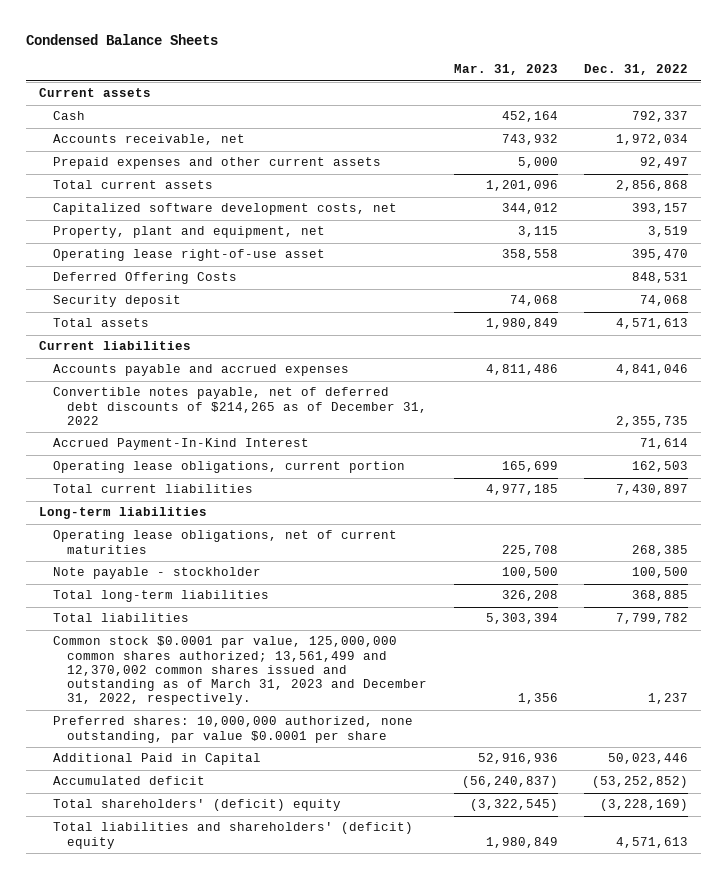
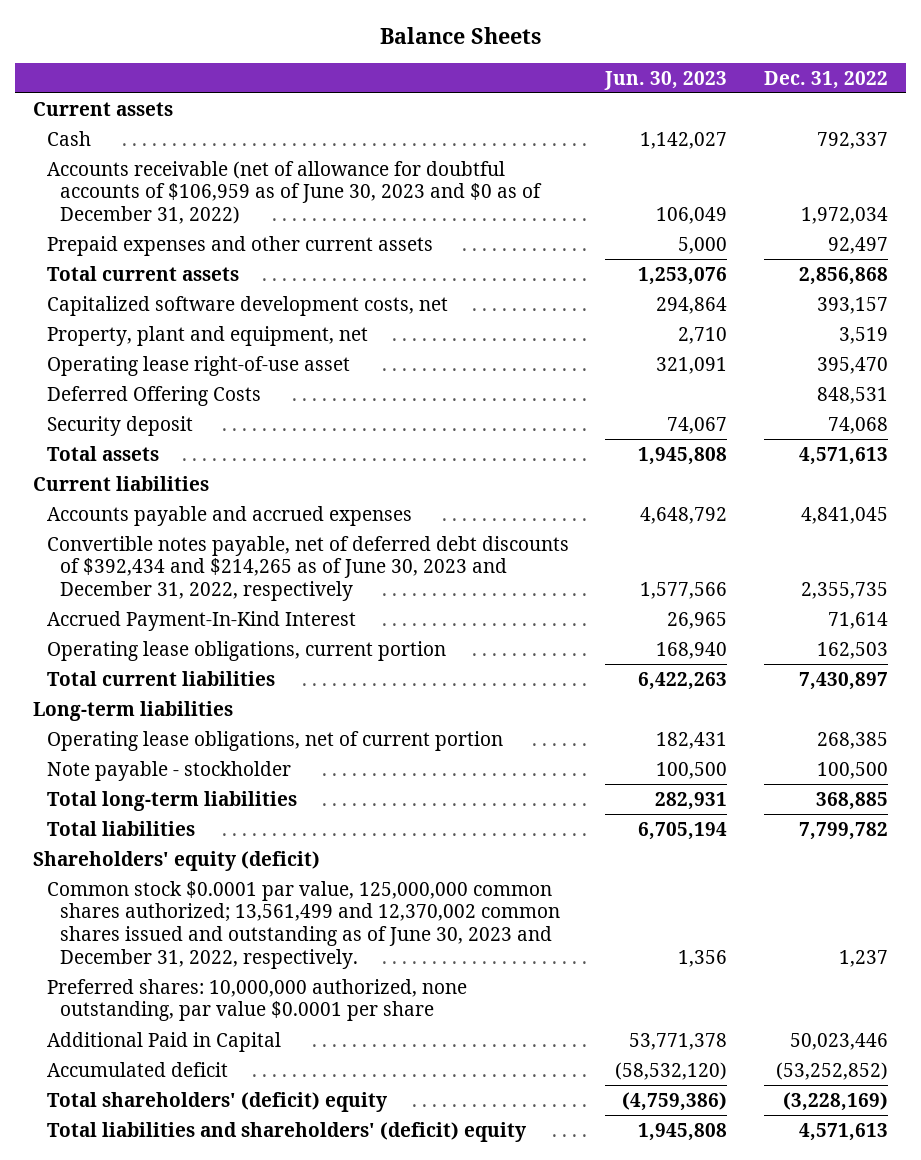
- Condensed Balance Sheets
+ Balance Sheets
- | Mar. 31, 2023 | Dec. 31, 2022
+ | Jun. 30, 2023 | Dec. 31, 2022
- Accounts receivable, net | 743,932 | 1,972,034
+ Accounts receivable (net of allowance for doubtful accounts of $106,959 as of June 30, 2023 and $0 as of December 31, 2022) | 106,049 | 1,972,034
- Accounts payable and accrued expenses | 4,811,486 | 4,841,046
- Convertible notes payable, net of deferred debt discounts of $214,265 as of December 31, 2022 | | 2,355,735
+ Accounts payable and accrued expenses | 4,648,792 | 4,841,045
+ Convertible notes payable, net of deferred debt discounts of $392,434 and $214,265 as of June 30, 2023 and December 31, 2022, respectively | 1,577,566 | 2,355,735
- Operating lease obligations, net of current maturities | 225,708 | 268,385
+ Operating lease obligations, net of current portion | 182,431 | 268,385
- Common stock $0.0001 par value, 125,000,000 common shares authorized; 13,561,499 and 12,370,002 common shares issued and outstanding as of March 31, 2023 and December 31, 2022, respectively. | 1,356 | 1,237
+ Shareholders' equity (deficit)
+ Common stock $0.0001 par value, 125,000,000 common shares authorized; 13,561,499 and 12,370,002 common shares issued and outstanding as of June 30, 2023 and December 31, 2022, respectively. | 1,356 | 1,237

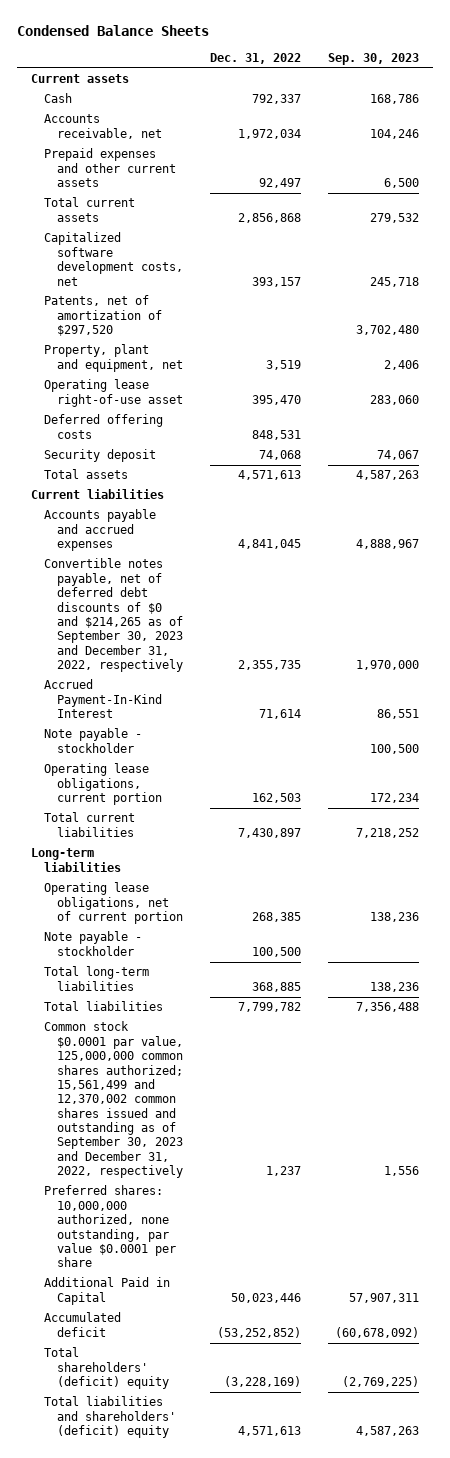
- Balance Sheets
+ Condensed Balance Sheets
- | Jun. 30, 2023 | Dec. 31, 2022
+ | Dec. 31, 2022 | Sep. 30, 2023
- Accounts receivable (net of allowance for doubtful accounts of $106,959 as of June 30, 2023 and $0 as of December 31, 2022) | 106,049 | 1,972,034
+ Accounts receivable, net | 1,972,034 | 104,246
+ Patents, net of amortization of $297,520 | | 3,702,480
- Deferred Offering Costs | | 848,531
+ Deferred offering costs | 848,531 |
- Convertible notes payable, net of deferred debt discounts of $392,434 and $214,265 as of June 30, 2023 and December 31, 2022, respectively | 1,577,566 | 2,355,735
+ Convertible notes payable, net of deferred debt discounts of $0 and $214,265 as of September 30, 2023 and December 31, 2022, respectively | 2,355,735 | 1,970,000
+ Note payable - stockholder | | 100,500
- Shareholders' equity (deficit)
- Common stock $0.0001 par value, 125,000,000 common shares authorized; 13,561,499 and 12,370,002 common shares issued and outstanding as of June 30, 2023 and December 31, 2022, respectively. | 1,356 | 1,237
+ Common stock $0.0001 par value, 125,000,000 common shares authorized; 15,561,499 and 12,370,002 common shares issued and outstanding as of September 30, 2023 and December 31, 2022, respectively | 1,237 | 1,556

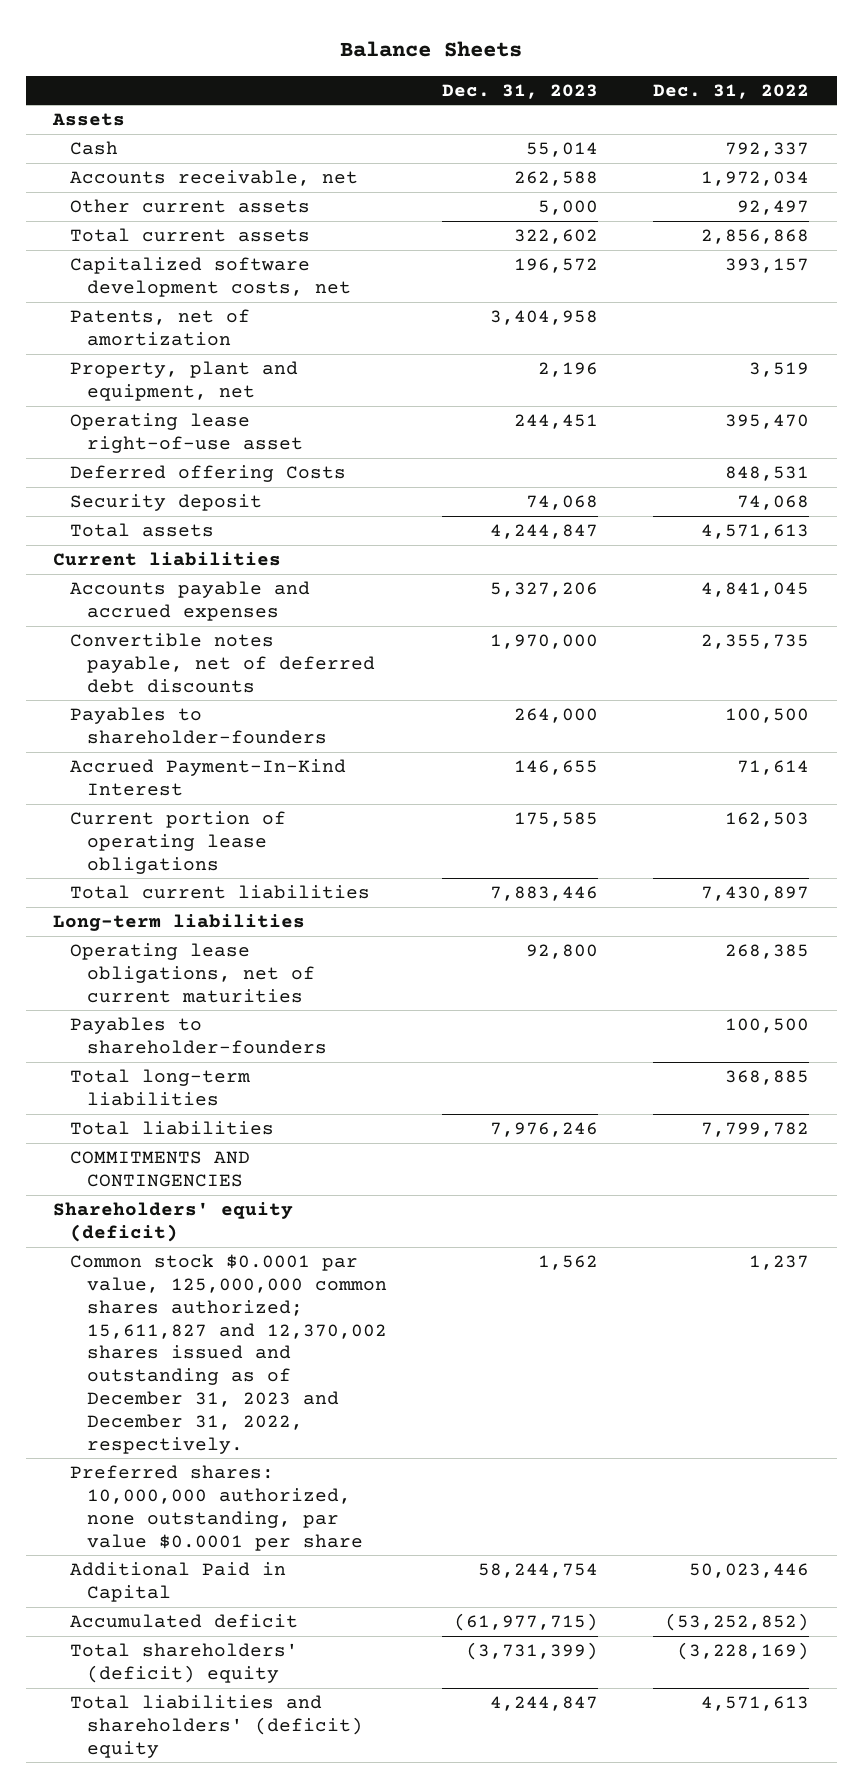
- Condensed Balance Sheets
+ Balance Sheets
- | Dec. 31, 2022 | Sep. 30, 2023
+ | Dec. 31, 2023 | Dec. 31, 2022
- Current assets
+ Assets
- Prepaid expenses and other current assets | 92,497 | 6,500
+ Other current assets | 5,000 | 92,497
- Patents, net of amortization of $297,520 | | 3,702,480
+ Patents, net of amortization | 3,404,958 |
- Deferred offering costs | 848,531 |
+ Deferred offering Costs | | 848,531
- Convertible notes payable, net of deferred debt discounts of $0 and $214,265 as of September 30, 2023 and December 31, 2022, respectively | 2,355,735 | 1,970,000
+ Convertible notes payable, net of deferred debt discounts | 1,970,000 | 2,355,735
+ Payables to shareholder-founders | 264,000 | 100,500
- Note payable - stockholder | | 100,500
- Operating lease obligations, current portion | 162,503 | 172,234
+ Current portion of operating lease obligations | 175,585 | 162,503
- Operating lease obligations, net of current portion | 268,385 | 138,236
- Note payable - stockholder | 100,500 |
+ Operating lease obligations, net of current maturities | 92,800 | 268,385
+ Payables to shareholder-founders | | 100,500
- Common stock $0.0001 par value, 125,000,000 common shares authorized; 15,561,499 and 12,370,002 common shares issued and outstanding as of September 30, 2023 and December 31, 2022, respectively | 1,237 | 1,556
+ COMMITMENTS AND CONTINGENCIES
+ Shareholders' equity (deficit)
+ Common stock $0.0001 par value, 125,000,000 common shares authorized; 15,611,827 and 12,370,002 shares issued and outstanding as of December 31, 2023 and December 31, 2022, respectively. | 1,562 | 1,237

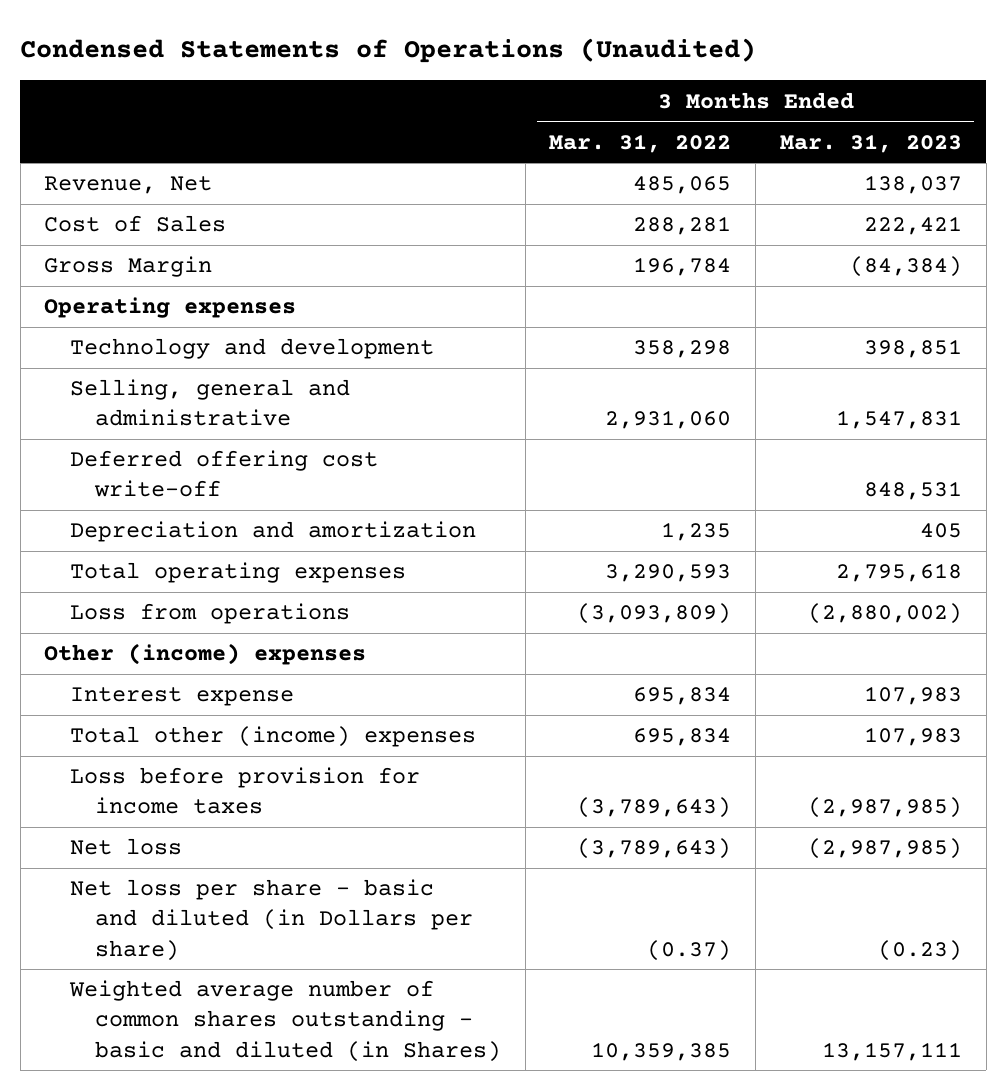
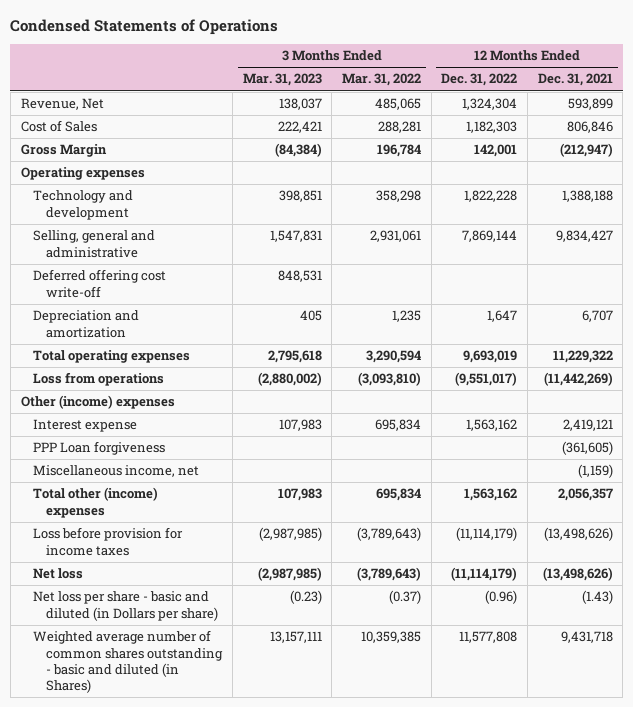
- Condensed Statements of Operations (Unaudited)
+ Condensed Statements of Operations
- | 3 Months Ended Mar. 31, 2022 | 3 Months Ended Mar. 31, 2023
+ | 3 Months Ended Mar. 31, 2023 | 3 Months Ended Mar. 31, 2022 | 12 Months Ended Dec. 31, 2022 | 12 Months Ended Dec. 31, 2021
- Selling, general and administrative | 2,931,060 | 1,547,831
+ Selling, general and administrative | 1,547,831 | 2,931,061 | 7,869,144 | 9,834,427
- Total operating expenses | 3,290,593 | 2,795,618
- Loss from operations | (3,093,809) | (2,880,002)
+ Total operating expenses | 2,795,618 | 3,290,594 | 9,693,019 | 11,229,322
+ Loss from operations | (2,880,002) | (3,093,810) | (9,551,017) | (11,442,269)
+ PPP Loan forgiveness | | | | (361,605)
+ Miscellaneous income, net | | | | (1,159)

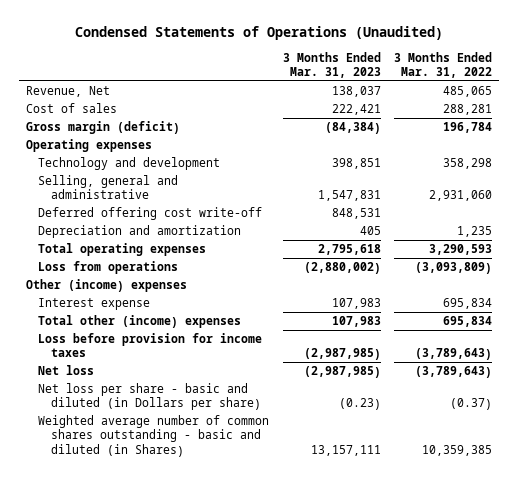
- Condensed Statements of Operations
+ Condensed Statements of Operations (Unaudited)
- | 3 Months Ended Mar. 31, 2023 | 3 Months Ended Mar. 31, 2022 | 12 Months Ended Dec. 31, 2022 | 12 Months Ended Dec. 31, 2021
+ | 3 Months Ended Mar. 31, 2023 | 3 Months Ended Mar. 31, 2022
- Cost of Sales | 222,421 | 288,281 | 1,182,303 | 806,846
- Gross Margin | (84,384) | 196,784 | 142,001 | (212,947)
+ Cost of sales | 222,421 | 288,281
+ Gross margin (deficit) | (84,384) | 196,784
- Selling, general and administrative | 1,547,831 | 2,931,061 | 7,869,144 | 9,834,427
+ Selling, general and administrative | 1,547,831 | 2,931,060
- Total operating expenses | 2,795,618 | 3,290,594 | 9,693,019 | 11,229,322
- Loss from operations | (2,880,002) | (3,093,810) | (9,551,017) | (11,442,269)
+ Total operating expenses | 2,795,618 | 3,290,593
+ Loss from operations | (2,880,002) | (3,093,809)
- PPP Loan forgiveness | | | | (361,605)
- Miscellaneous income, net | | | | (1,159)

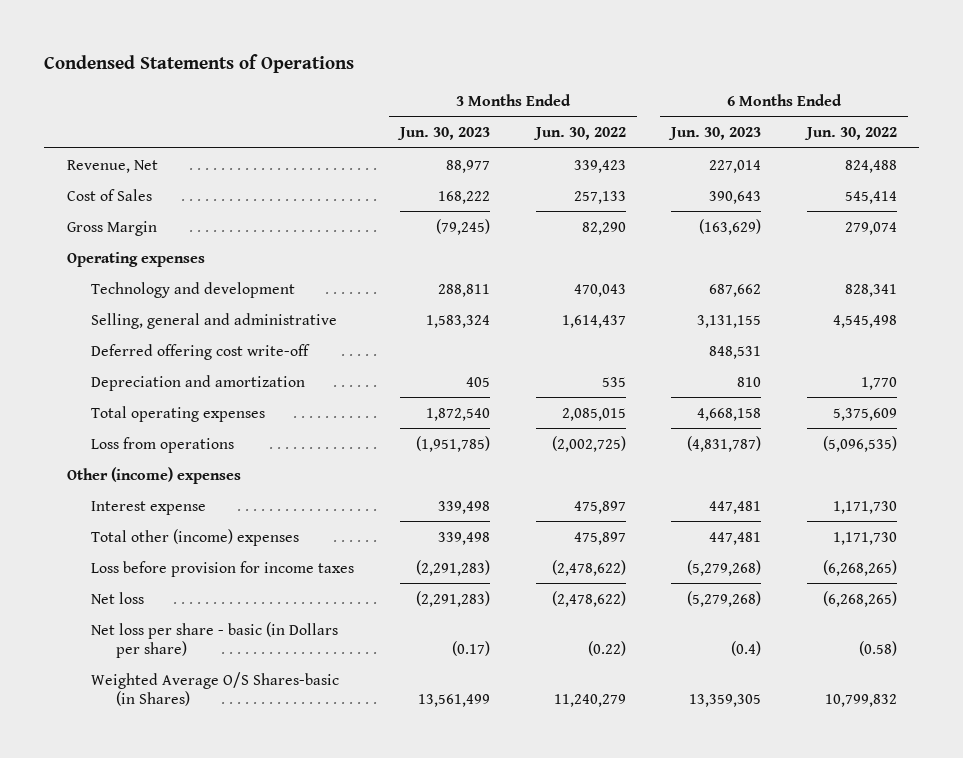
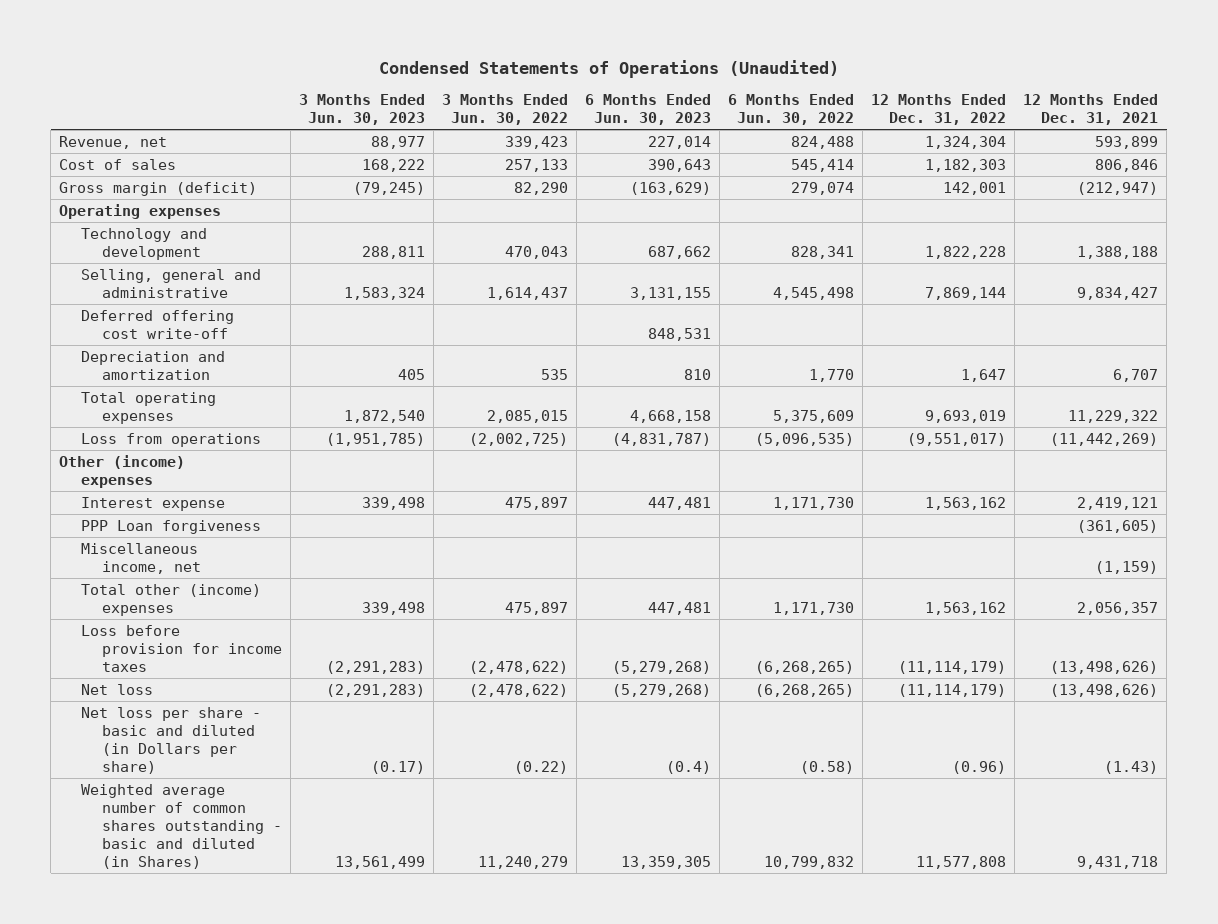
- Condensed Statements of Operations
+ Condensed Statements of Operations (Unaudited)
- | 3 Months Ended Jun. 30, 2023 | 3 Months Ended Jun. 30, 2022 | 6 Months Ended Jun. 30, 2023 | 6 Months Ended Jun. 30, 2022
+ | 3 Months Ended Jun. 30, 2023 | 3 Months Ended Jun. 30, 2022 | 6 Months Ended Jun. 30, 2023 | 6 Months Ended Jun. 30, 2022 | 12 Months Ended Dec. 31, 2022 | 12 Months Ended Dec. 31, 2021
- Revenue, Net | 88,977 | 339,423 | 227,014 | 824,488
- Cost of Sales | 168,222 | 257,133 | 390,643 | 545,414
- Gross Margin | (79,245) | 82,290 | (163,629) | 279,074
+ Revenue, net | 88,977 | 339,423 | 227,014 | 824,488 | 1,324,304 | 593,899
+ Cost of sales | 168,222 | 257,133 | 390,643 | 545,414 | 1,182,303 | 806,846
+ Gross margin (deficit) | (79,245) | 82,290 | (163,629) | 279,074 | 142,001 | (212,947)
+ PPP Loan forgiveness | | | | | | (361,605)
+ Miscellaneous income, net | | | | | | (1,159)
- Net loss per share - basic (in Dollars per share) | (0.17) | (0.22) | (0.4) | (0.58)
- Weighted Average O/S Shares-basic (in Shares) | 13,561,499 | 11,240,279 | 13,359,305 | 10,799,832
+ Net loss per share - basic and diluted (in Dollars per share) | (0.17) | (0.22) | (0.4) | (0.58) | (0.96) | (1.43)
+ Weighted average number of common shares outstanding - basic and diluted (in Shares) | 13,561,499 | 11,240,279 | 13,359,305 | 10,799,832 | 11,577,808 | 9,431,718

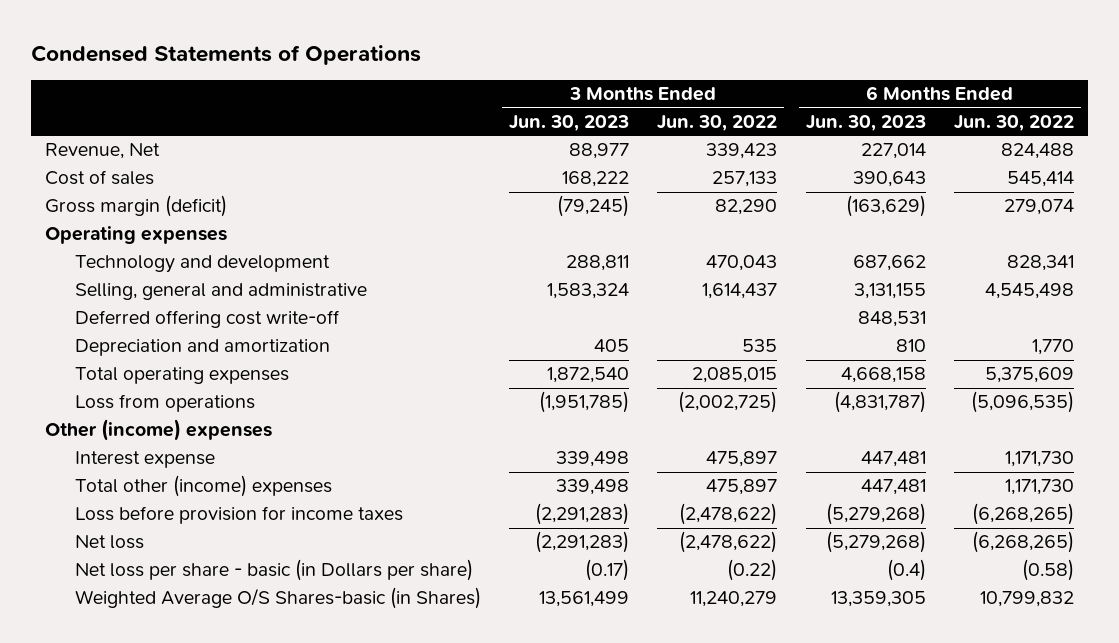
- Condensed Statements of Operations (Unaudited)
+ Condensed Statements of Operations
- | 3 Months Ended Jun. 30, 2023 | 3 Months Ended Jun. 30, 2022 | 6 Months Ended Jun. 30, 2023 | 6 Months Ended Jun. 30, 2022 | 12 Months Ended Dec. 31, 2022 | 12 Months Ended Dec. 31, 2021
+ | 3 Months Ended Jun. 30, 2023 | 3 Months Ended Jun. 30, 2022 | 6 Months Ended Jun. 30, 2023 | 6 Months Ended Jun. 30, 2022
- Revenue, net | 88,977 | 339,423 | 227,014 | 824,488 | 1,324,304 | 593,899
+ Revenue, Net | 88,977 | 339,423 | 227,014 | 824,488
- PPP Loan forgiveness | | | | | | (361,605)
- Miscellaneous income, net | | | | | | (1,159)
- Net loss per share - basic and diluted (in Dollars per share) | (0.17) | (0.22) | (0.4) | (0.58) | (0.96) | (1.43)
- Weighted average number of common shares outstanding - basic and diluted (in Shares) | 13,561,499 | 11,240,279 | 13,359,305 | 10,799,832 | 11,577,808 | 9,431,718
+ Net loss per share - basic (in Dollars per share) | (0.17) | (0.22) | (0.4) | (0.58)
+ Weighted Average O/S Shares-basic (in Shares) | 13,561,499 | 11,240,279 | 13,359,305 | 10,799,832

